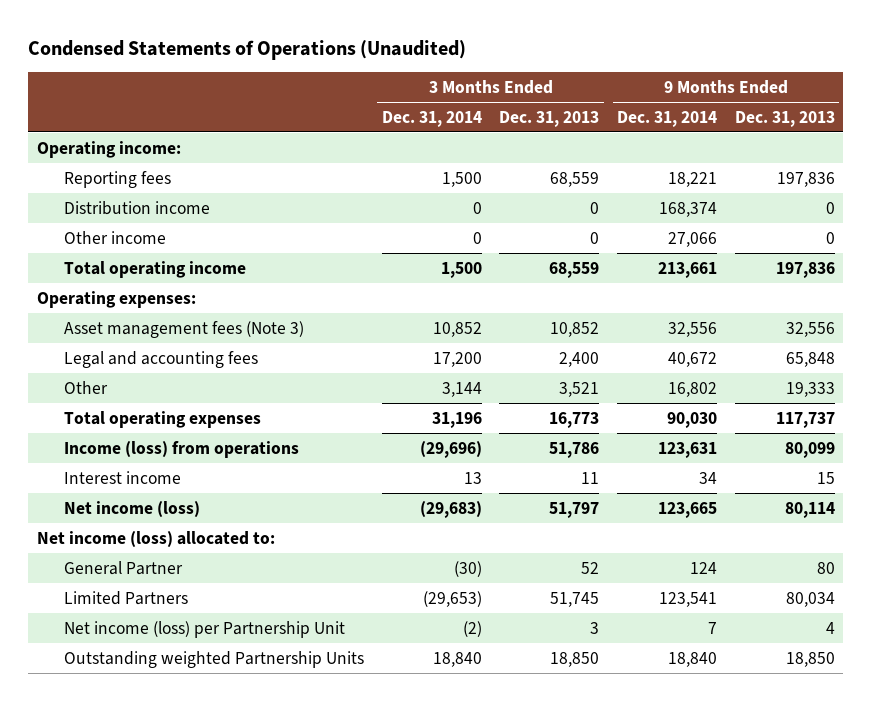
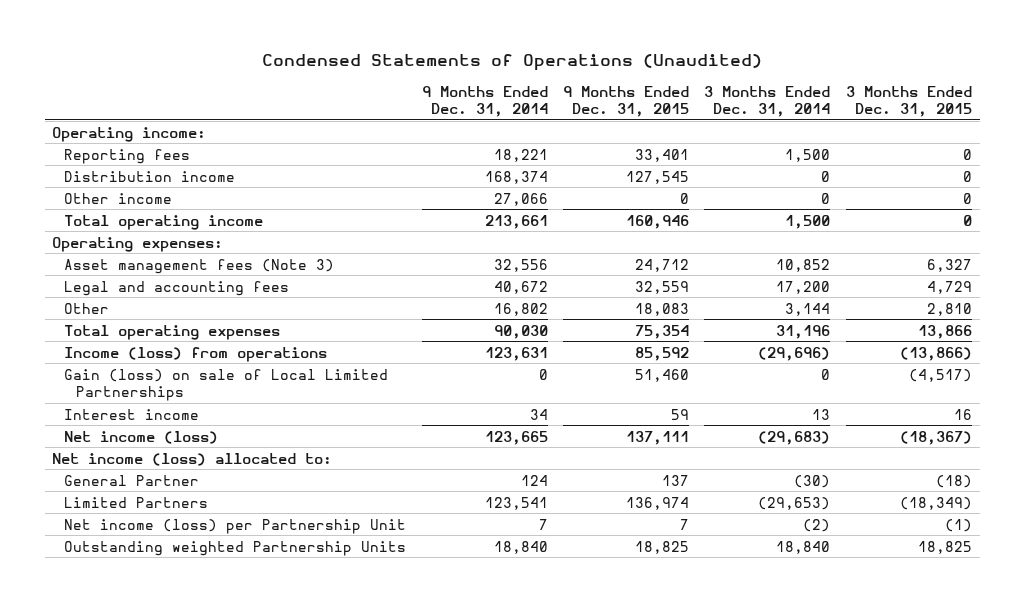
- | 3 Months Ended Dec. 31, 2014 | 3 Months Ended Dec. 31, 2013 | 9 Months Ended Dec. 31, 2014 | 9 Months Ended Dec. 31, 2013
+ | 9 Months Ended Dec. 31, 2014 | 9 Months Ended Dec. 31, 2015 | 3 Months Ended Dec. 31, 2014 | 3 Months Ended Dec. 31, 2015
+ Gain (loss) on sale of Local Limited Partnerships | 0 | 51,460 | 0 | (4,517)

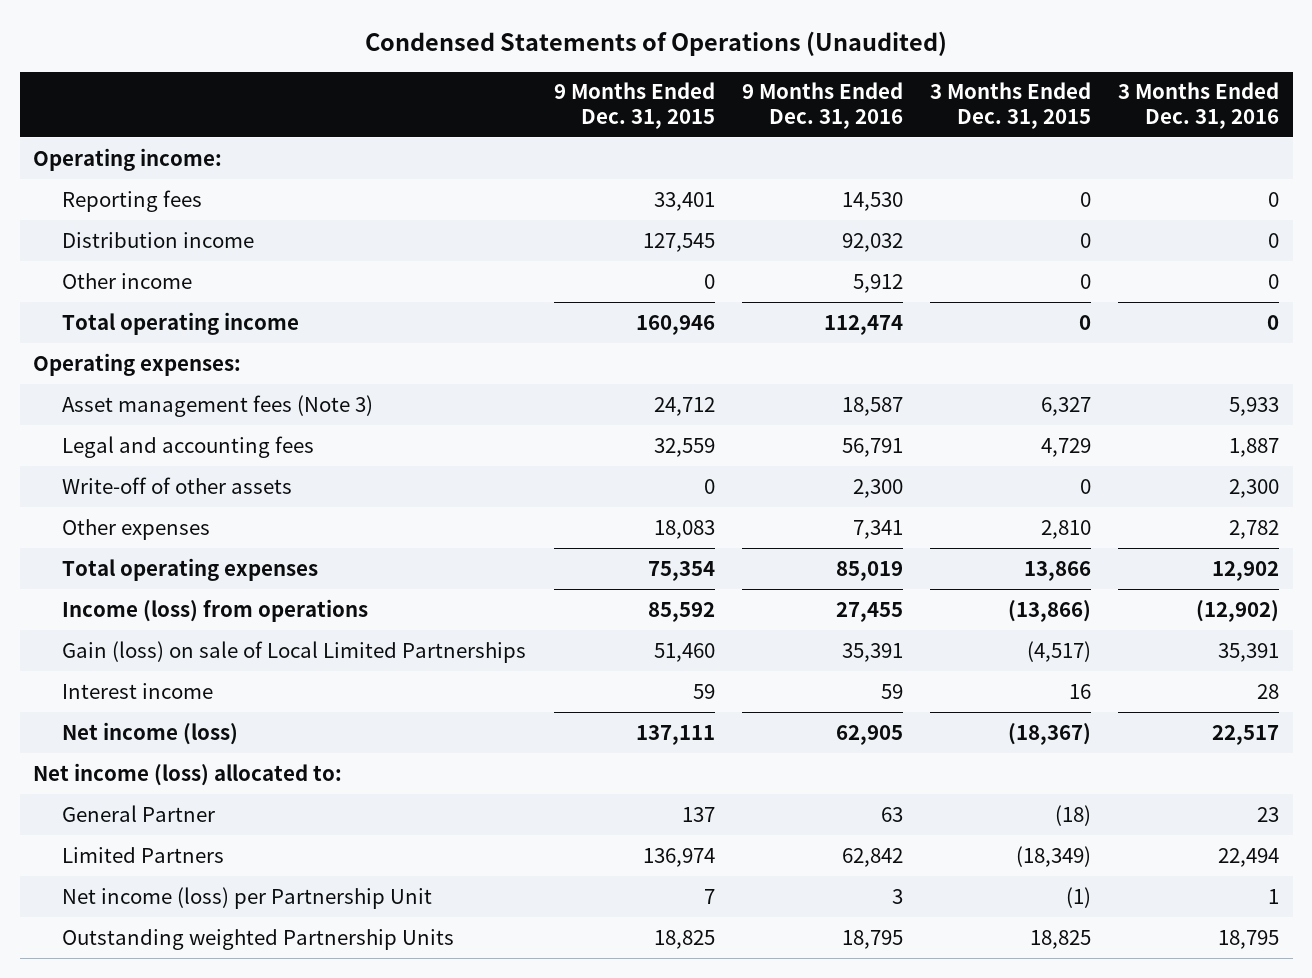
- | 9 Months Ended Dec. 31, 2014 | 9 Months Ended Dec. 31, 2015 | 3 Months Ended Dec. 31, 2014 | 3 Months Ended Dec. 31, 2015
+ | 9 Months Ended Dec. 31, 2015 | 9 Months Ended Dec. 31, 2016 | 3 Months Ended Dec. 31, 2015 | 3 Months Ended Dec. 31, 2016
- Other | 16,802 | 18,083 | 3,144 | 2,810
+ Write-off of other assets | 0 | 2,300 | 0 | 2,300
+ Other expenses | 18,083 | 7,341 | 2,810 | 2,782

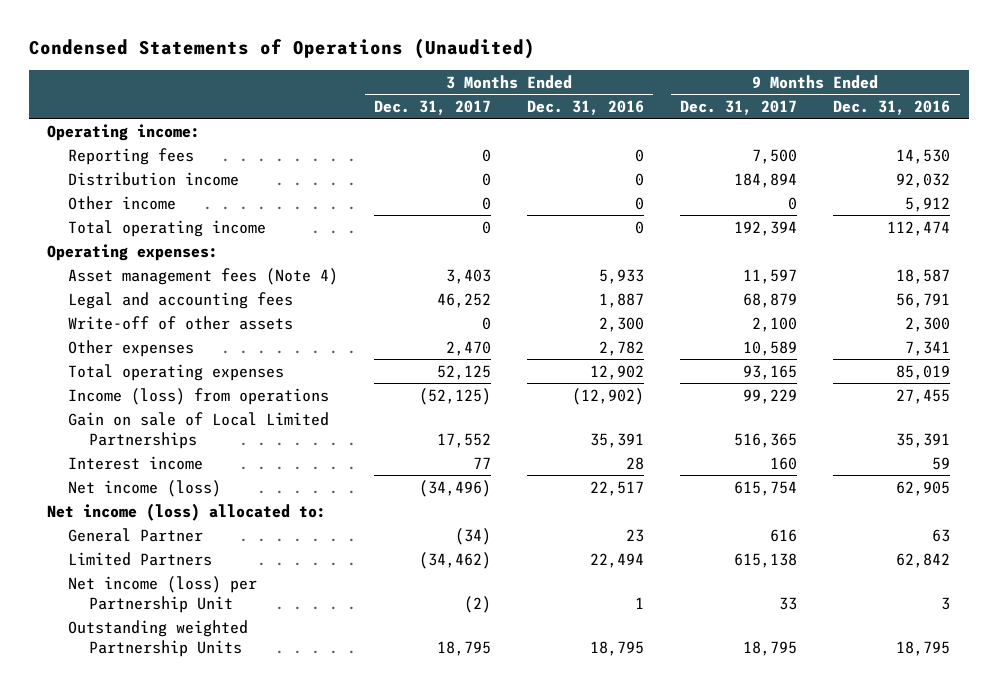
- | 9 Months Ended Dec. 31, 2015 | 9 Months Ended Dec. 31, 2016 | 3 Months Ended Dec. 31, 2015 | 3 Months Ended Dec. 31, 2016
+ | 3 Months Ended Dec. 31, 2017 | 3 Months Ended Dec. 31, 2016 | 9 Months Ended Dec. 31, 2017 | 9 Months Ended Dec. 31, 2016
- Asset management fees (Note 3) | 24,712 | 18,587 | 6,327 | 5,933
+ Asset management fees (Note 4) | 3,403 | 5,933 | 11,597 | 18,587
- Gain (loss) on sale of Local Limited Partnerships | 51,460 | 35,391 | (4,517) | 35,391
+ Gain on sale of Local Limited Partnerships | 17,552 | 35,391 | 516,365 | 35,391

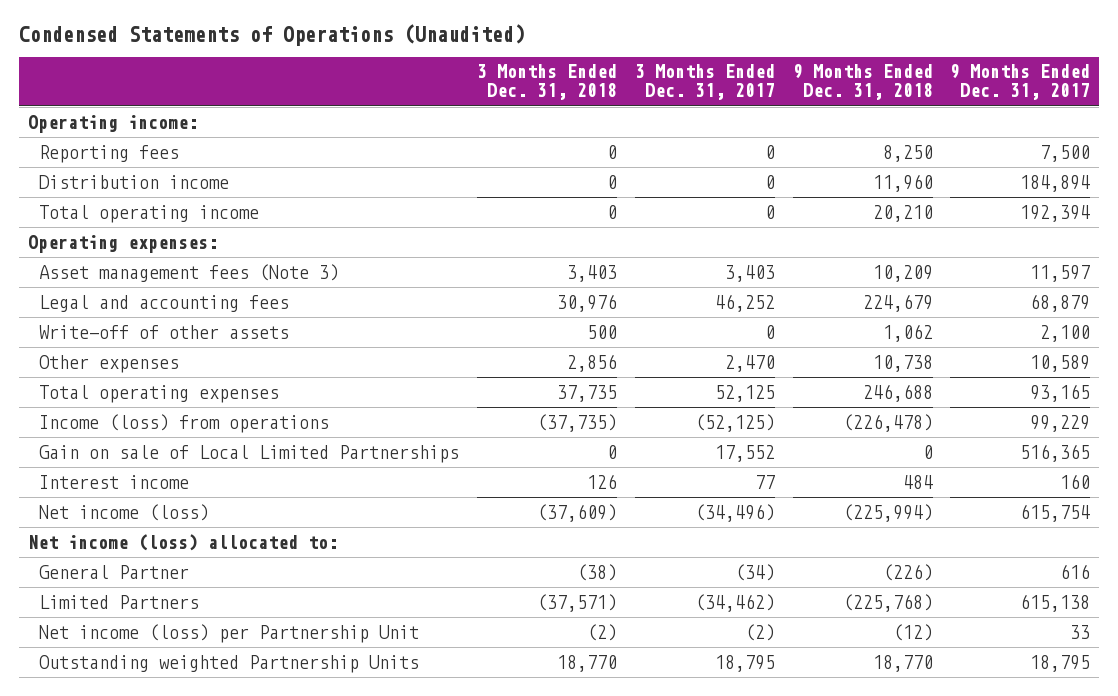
- | 3 Months Ended Dec. 31, 2017 | 3 Months Ended Dec. 31, 2016 | 9 Months Ended Dec. 31, 2017 | 9 Months Ended Dec. 31, 2016
+ | 3 Months Ended Dec. 31, 2018 | 3 Months Ended Dec. 31, 2017 | 9 Months Ended Dec. 31, 2018 | 9 Months Ended Dec. 31, 2017
- Other income | 0 | 0 | 0 | 5,912
- Asset management fees (Note 4) | 3,403 | 5,933 | 11,597 | 18,587
+ Asset management fees (Note 3) | 3,403 | 3,403 | 10,209 | 11,597

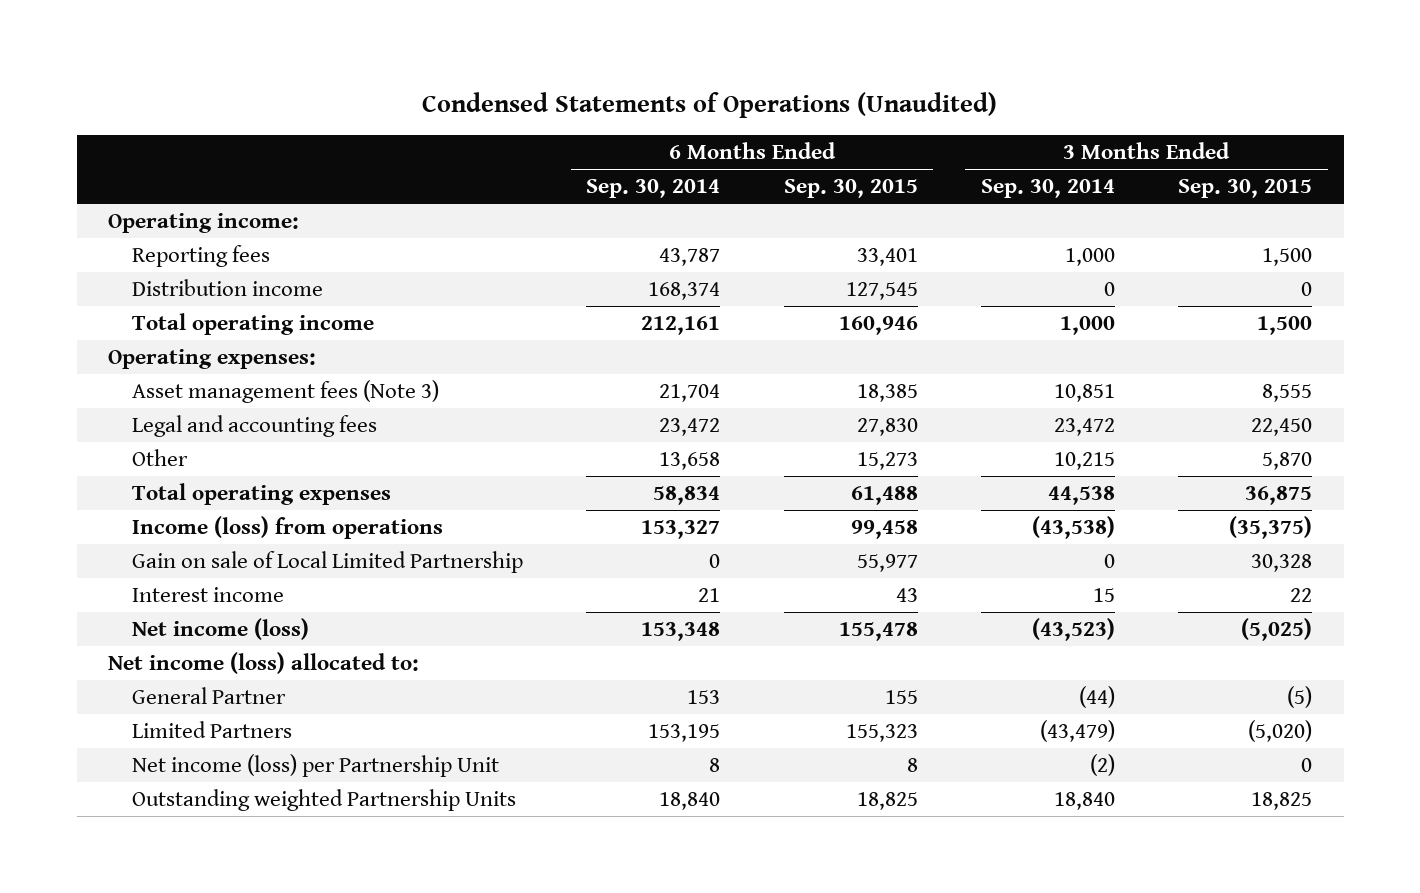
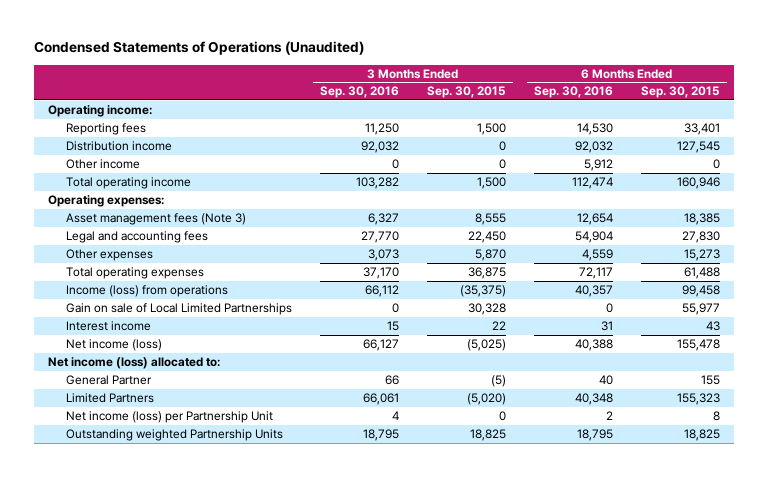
- | 6 Months Ended Sep. 30, 2014 | 6 Months Ended Sep. 30, 2015 | 3 Months Ended Sep. 30, 2014 | 3 Months Ended Sep. 30, 2015
+ | 3 Months Ended Sep. 30, 2016 | 3 Months Ended Sep. 30, 2015 | 6 Months Ended Sep. 30, 2016 | 6 Months Ended Sep. 30, 2015
+ Other income | 0 | 0 | 5,912 | 0
- Other | 13,658 | 15,273 | 10,215 | 5,870
+ Other expenses | 3,073 | 5,870 | 4,559 | 15,273
- Gain on sale of Local Limited Partnership | 0 | 55,977 | 0 | 30,328
+ Gain on sale of Local Limited Partnerships | 0 | 30,328 | 0 | 55,977

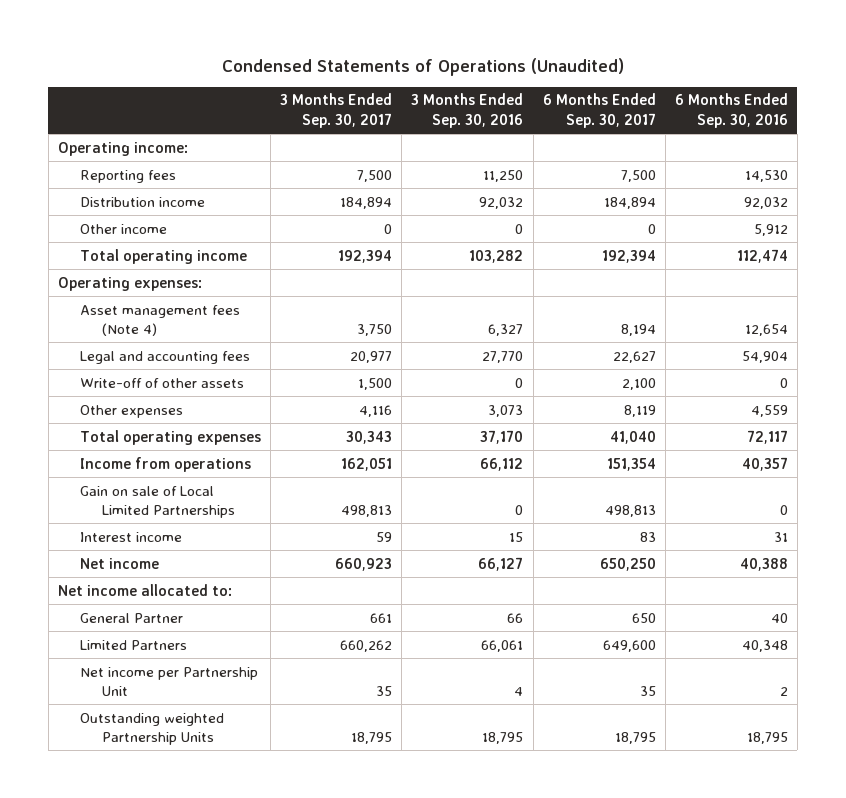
- | 3 Months Ended Sep. 30, 2016 | 3 Months Ended Sep. 30, 2015 | 6 Months Ended Sep. 30, 2016 | 6 Months Ended Sep. 30, 2015
+ | 3 Months Ended Sep. 30, 2017 | 3 Months Ended Sep. 30, 2016 | 6 Months Ended Sep. 30, 2017 | 6 Months Ended Sep. 30, 2016
- Asset management fees (Note 3) | 6,327 | 8,555 | 12,654 | 18,385
+ Asset management fees (Note 4) | 3,750 | 6,327 | 8,194 | 12,654
+ Write-off of other assets | 1,500 | 0 | 2,100 | 0
- Income (loss) from operations | 66,112 | (35,375) | 40,357 | 99,458
+ Income from operations | 162,051 | 66,112 | 151,354 | 40,357
- Net income (loss) | 66,127 | (5,025) | 40,388 | 155,478
- Net income (loss) allocated to:
+ Net income | 660,923 | 66,127 | 650,250 | 40,388
+ Net income allocated to:
- Net income (loss) per Partnership Unit | 4 | 0 | 2 | 8
+ Net income per Partnership Unit | 35 | 4 | 35 | 2

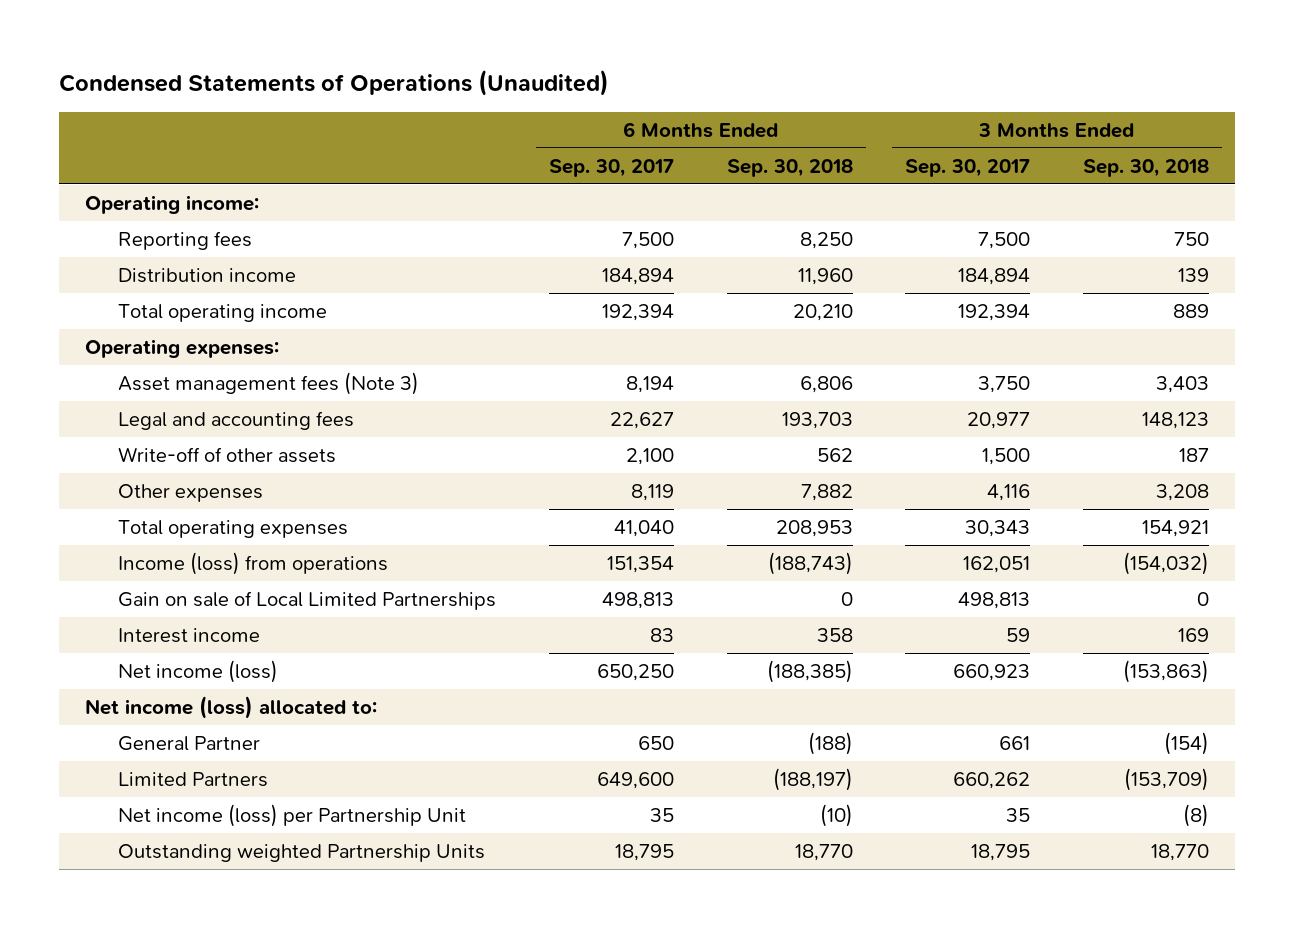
- | 3 Months Ended Sep. 30, 2017 | 3 Months Ended Sep. 30, 2016 | 6 Months Ended Sep. 30, 2017 | 6 Months Ended Sep. 30, 2016
+ | 6 Months Ended Sep. 30, 2017 | 6 Months Ended Sep. 30, 2018 | 3 Months Ended Sep. 30, 2017 | 3 Months Ended Sep. 30, 2018
- Other income | 0 | 0 | 0 | 5,912
- Asset management fees (Note 4) | 3,750 | 6,327 | 8,194 | 12,654
+ Asset management fees (Note 3) | 8,194 | 6,806 | 3,750 | 3,403
- Income from operations | 162,051 | 66,112 | 151,354 | 40,357
+ Income (loss) from operations | 151,354 | (188,743) | 162,051 | (154,032)
- Net income | 660,923 | 66,127 | 650,250 | 40,388
- Net income allocated to:
+ Net income (loss) | 650,250 | (188,385) | 660,923 | (153,863)
+ Net income (loss) allocated to:
- Net income per Partnership Unit | 35 | 4 | 35 | 2
+ Net income (loss) per Partnership Unit | 35 | (10) | 35 | (8)

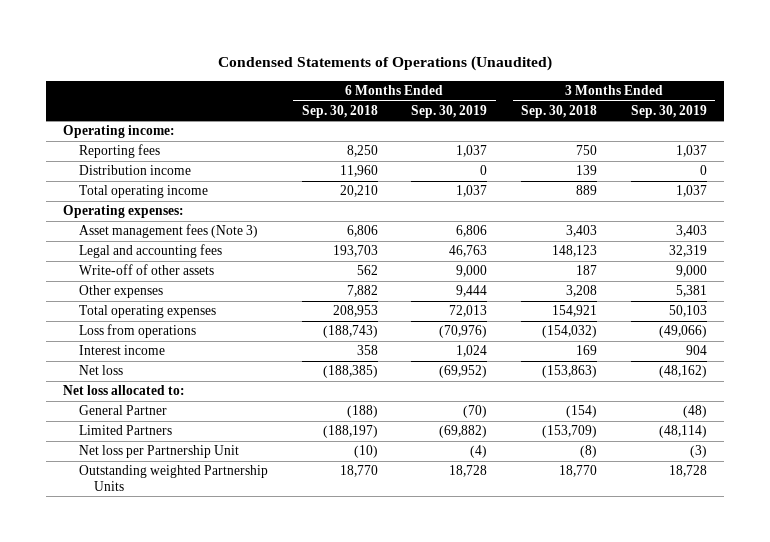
- | 6 Months Ended Sep. 30, 2017 | 6 Months Ended Sep. 30, 2018 | 3 Months Ended Sep. 30, 2017 | 3 Months Ended Sep. 30, 2018
+ | 6 Months Ended Sep. 30, 2018 | 6 Months Ended Sep. 30, 2019 | 3 Months Ended Sep. 30, 2018 | 3 Months Ended Sep. 30, 2019
- Income (loss) from operations | 151,354 | (188,743) | 162,051 | (154,032)
- Gain on sale of Local Limited Partnerships | 498,813 | 0 | 498,813 | 0
+ Loss from operations | (188,743) | (70,976) | (154,032) | (49,066)
- Net income (loss) | 650,250 | (188,385) | 660,923 | (153,863)
- Net income (loss) allocated to:
+ Net loss | (188,385) | (69,952) | (153,863) | (48,162)
+ Net loss allocated to:
- Net income (loss) per Partnership Unit | 35 | (10) | 35 | (8)
+ Net loss per Partnership Unit | (10) | (4) | (8) | (3)

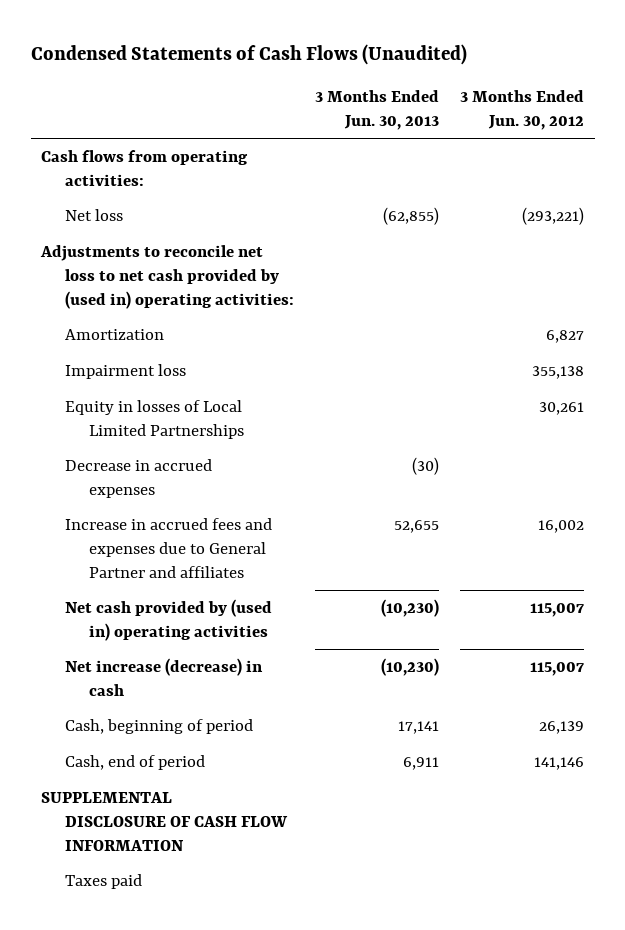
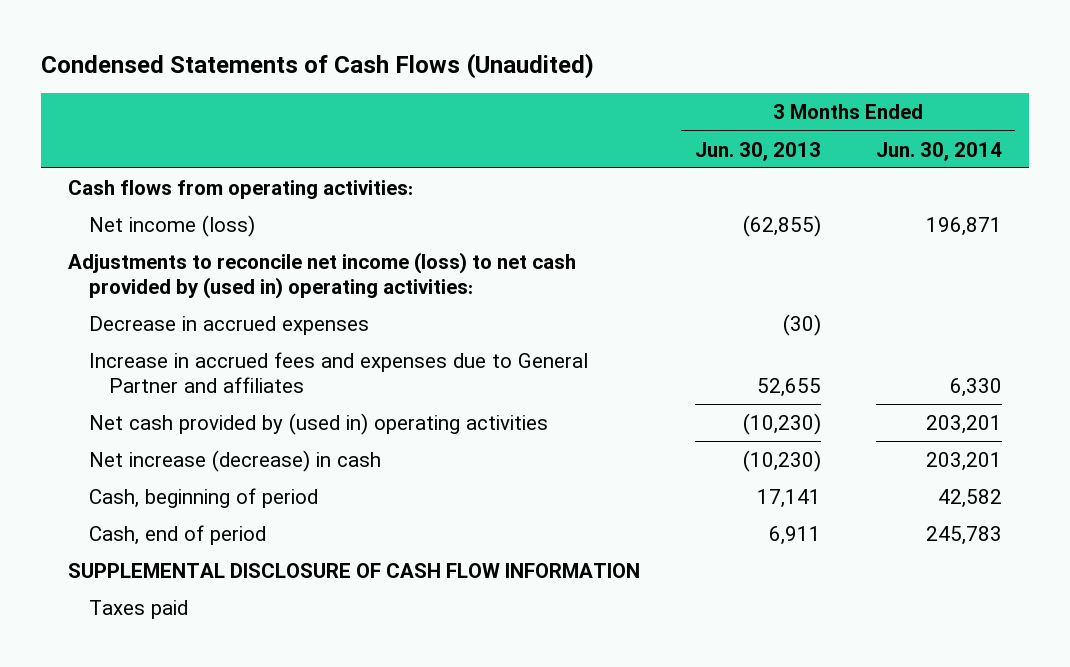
- | 3 Months Ended Jun. 30, 2013 | 3 Months Ended Jun. 30, 2012
+ | 3 Months Ended Jun. 30, 2013 | 3 Months Ended Jun. 30, 2014
- Net loss | (62,855) | (293,221)
- Adjustments to reconcile net loss to net cash provided by (used in) operating activities:
- Amortization | | 6,827
- Impairment loss | | 355,138
- Equity in losses of Local Limited Partnerships | | 30,261
+ Net income (loss) | (62,855) | 196,871
+ Adjustments to reconcile net income (loss) to net cash provided by (used in) operating activities:

